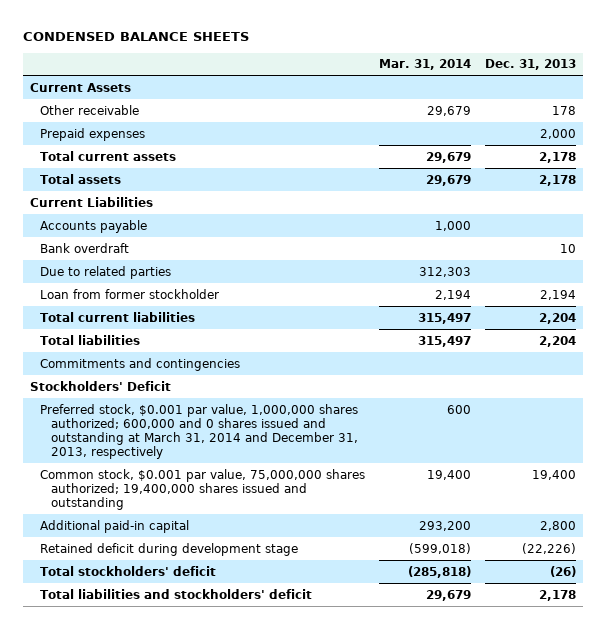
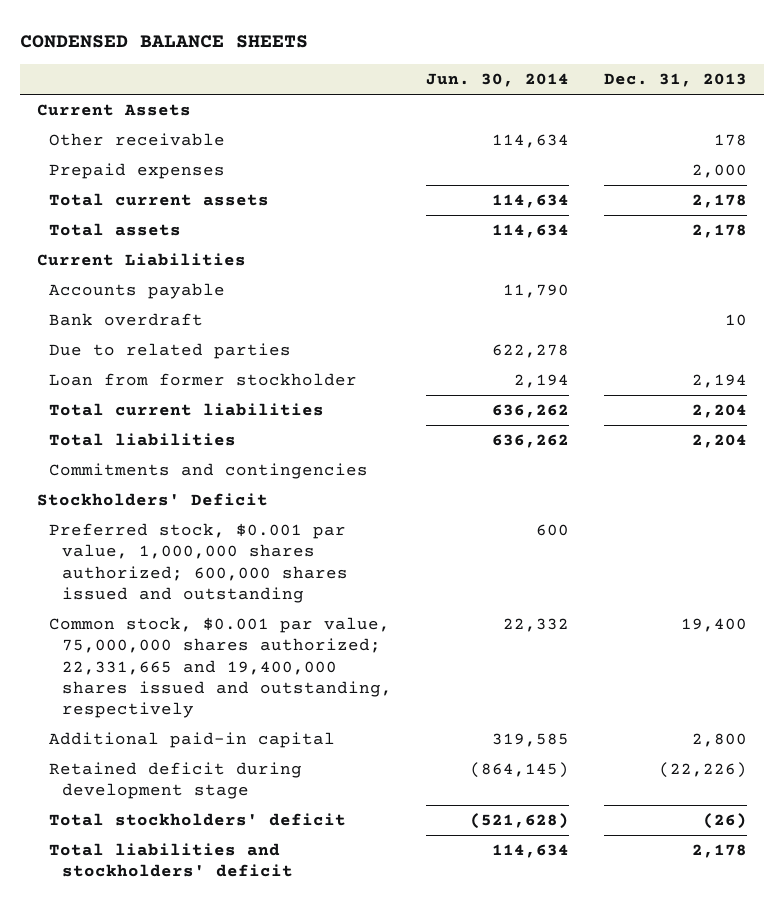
- | Mar. 31, 2014 | Dec. 31, 2013
+ | Jun. 30, 2014 | Dec. 31, 2013
- Preferred stock, $0.001 par value, 1,000,000 shares authorized; 600,000 and 0 shares issued and outstanding at March 31, 2014 and December 31, 2013, respectively | 600 |
- Common stock, $0.001 par value, 75,000,000 shares authorized; 19,400,000 shares issued and outstanding | 19,400 | 19,400
+ Preferred stock, $0.001 par value, 1,000,000 shares authorized; 600,000 shares issued and outstanding | 600 |
+ Common stock, $0.001 par value, 75,000,000 shares authorized; 22,331,665 and 19,400,000 shares issued and outstanding, respectively | 22,332 | 19,400

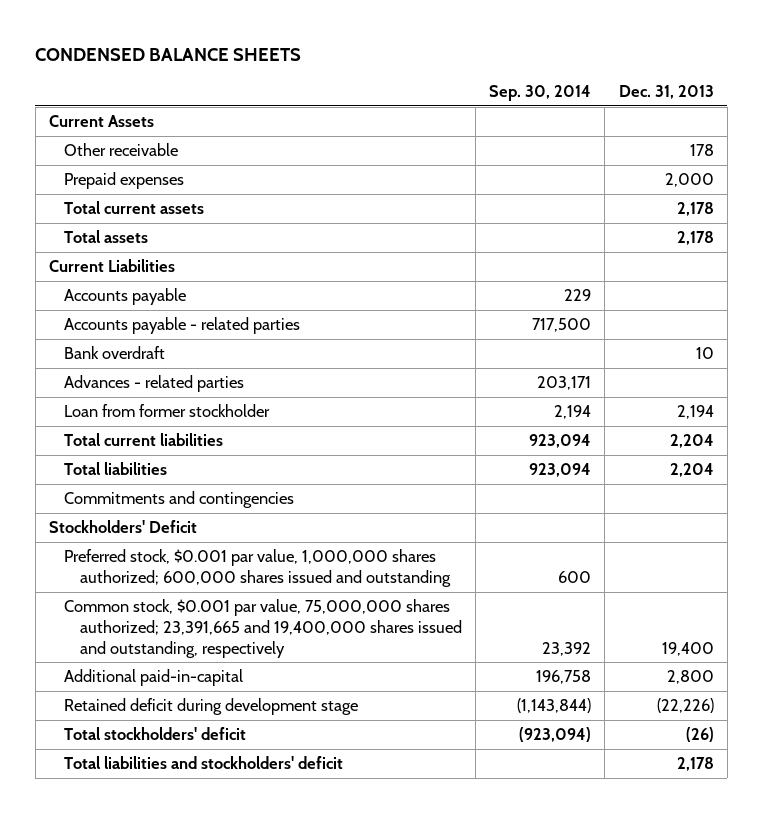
- | Jun. 30, 2014 | Dec. 31, 2013
+ | Sep. 30, 2014 | Dec. 31, 2013
+ Accounts payable - related parties | 717,500 |
- Due to related parties | 622,278 |
+ Advances - related parties | 203,171 |
- Common stock, $0.001 par value, 75,000,000 shares authorized; 22,331,665 and 19,400,000 shares issued and outstanding, respectively | 22,332 | 19,400
- Additional paid-in capital | 319,585 | 2,800
+ Common stock, $0.001 par value, 75,000,000 shares authorized; 23,391,665 and 19,400,000 shares issued and outstanding, respectively | 23,392 | 19,400
+ Additional paid-in-capital | 196,758 | 2,800

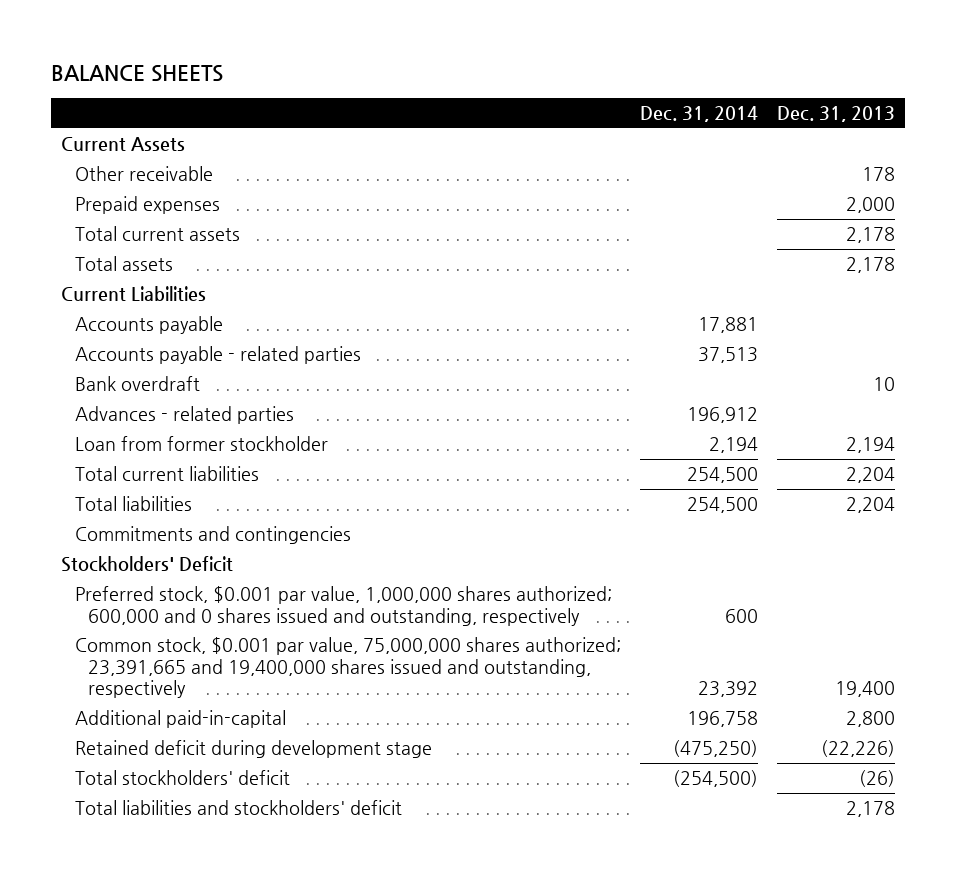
- CONDENSED BALANCE SHEETS
+ BALANCE SHEETS
- | Sep. 30, 2014 | Dec. 31, 2013
+ | Dec. 31, 2014 | Dec. 31, 2013
- Preferred stock, $0.001 par value, 1,000,000 shares authorized; 600,000 shares issued and outstanding | 600 |
+ Preferred stock, $0.001 par value, 1,000,000 shares authorized; 600,000 and 0 shares issued and outstanding, respectively | 600 |

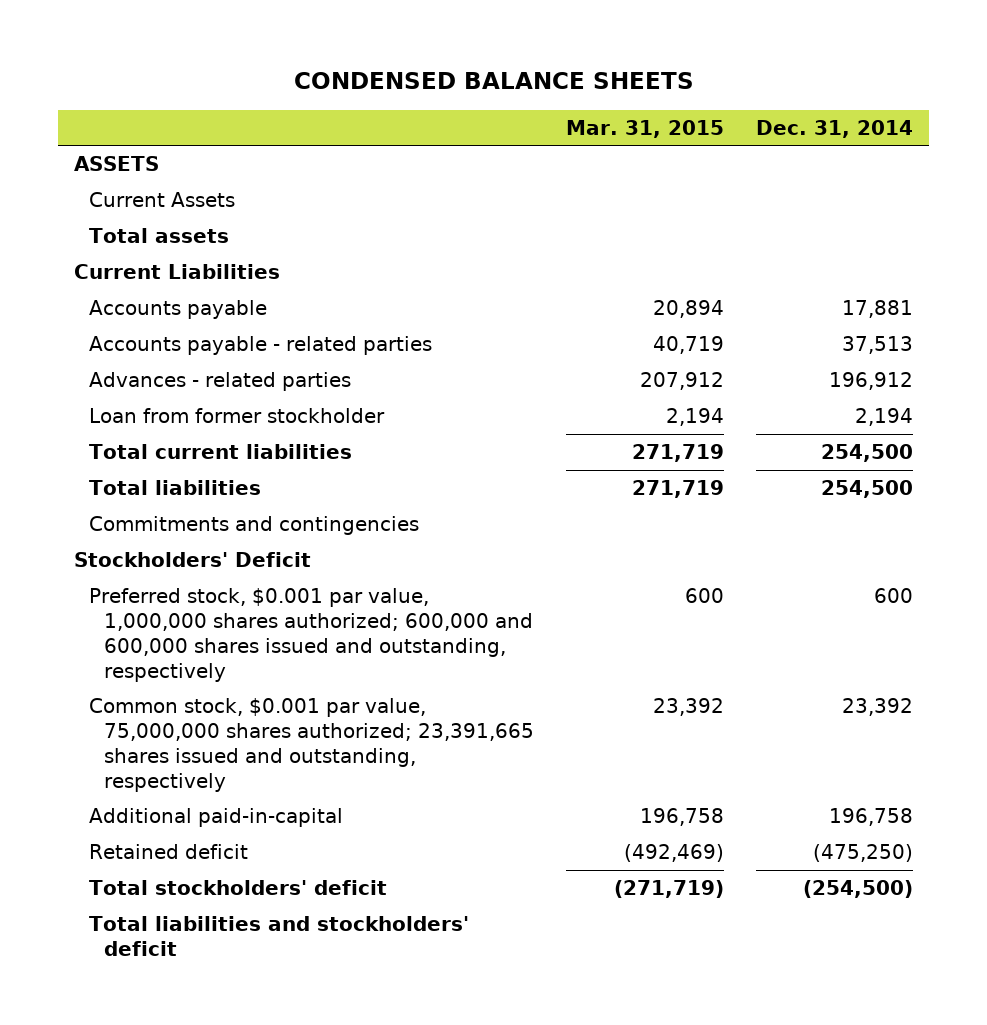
- BALANCE SHEETS
+ CONDENSED BALANCE SHEETS
- | Dec. 31, 2014 | Dec. 31, 2013
+ | Mar. 31, 2015 | Dec. 31, 2014
+ ASSETS
- Other receivable | | 178
- Prepaid expenses | | 2,000
- Total current assets | | 2,178
- Bank overdraft | | 10
- Preferred stock, $0.001 par value, 1,000,000 shares authorized; 600,000 and 0 shares issued and outstanding, respectively | 600 |
- Common stock, $0.001 par value, 75,000,000 shares authorized; 23,391,665 and 19,400,000 shares issued and outstanding, respectively | 23,392 | 19,400
+ Preferred stock, $0.001 par value, 1,000,000 shares authorized; 600,000 and 600,000 shares issued and outstanding, respectively | 600 | 600
+ Common stock, $0.001 par value, 75,000,000 shares authorized; 23,391,665 shares issued and outstanding, respectively | 23,392 | 23,392
- Retained deficit during development stage | (475,250) | (22,226)
+ Retained deficit | (492,469) | (475,250)

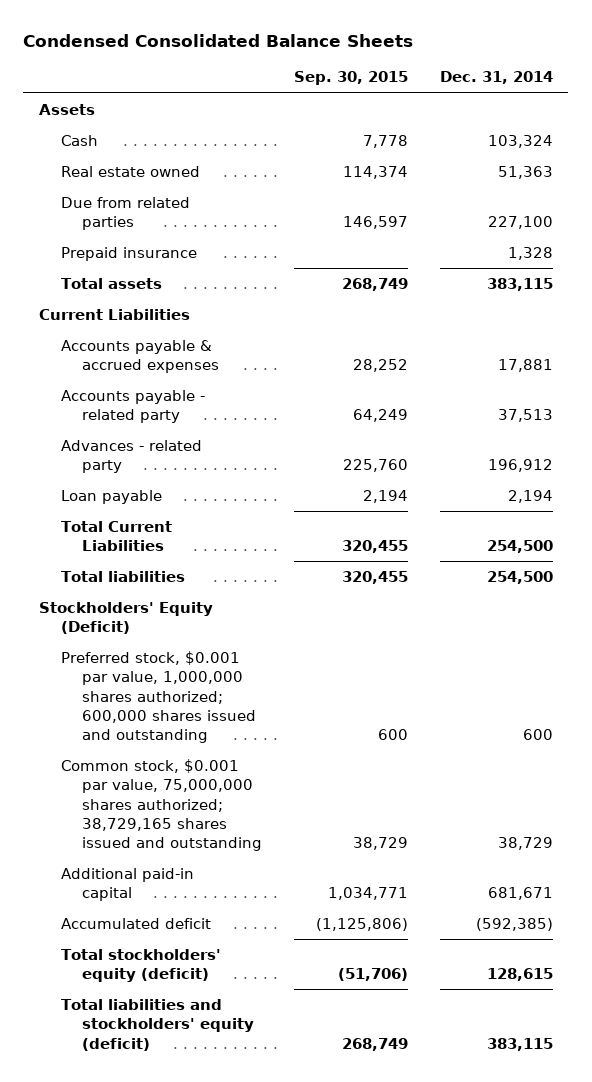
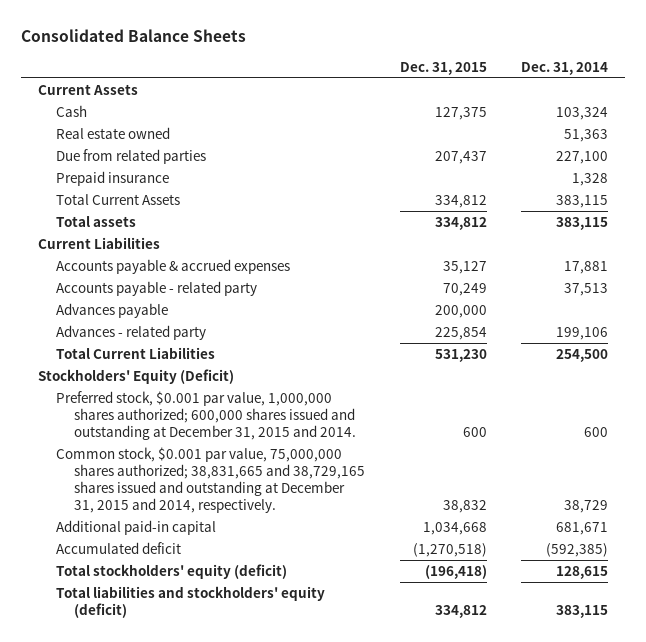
- Condensed Consolidated Balance Sheets
+ Consolidated Balance Sheets
- | Sep. 30, 2015 | Dec. 31, 2014
+ | Dec. 31, 2015 | Dec. 31, 2014
- Assets
+ Current Assets
+ Total Current Assets | 334,812 | 383,115
- Advances - related party | 225,760 | 196,912
- Loan payable | 2,194 | 2,194
+ Advances payable | 200,000 |
+ Advances - related party | 225,854 | 199,106
- Total liabilities | 320,455 | 254,500
- Preferred stock, $0.001 par value, 1,000,000 shares authorized; 600,000 shares issued and outstanding | 600 | 600
- Common stock, $0.001 par value, 75,000,000 shares authorized; 38,729,165 shares issued and outstanding | 38,729 | 38,729
+ Preferred stock, $0.001 par value, 1,000,000 shares authorized; 600,000 shares issued and outstanding at December 31, 2015 and 2014. | 600 | 600
+ Common stock, $0.001 par value, 75,000,000 shares authorized; 38,831,665 and 38,729,165 shares issued and outstanding at December 31, 2015 and 2014, respectively. | 38,832 | 38,729

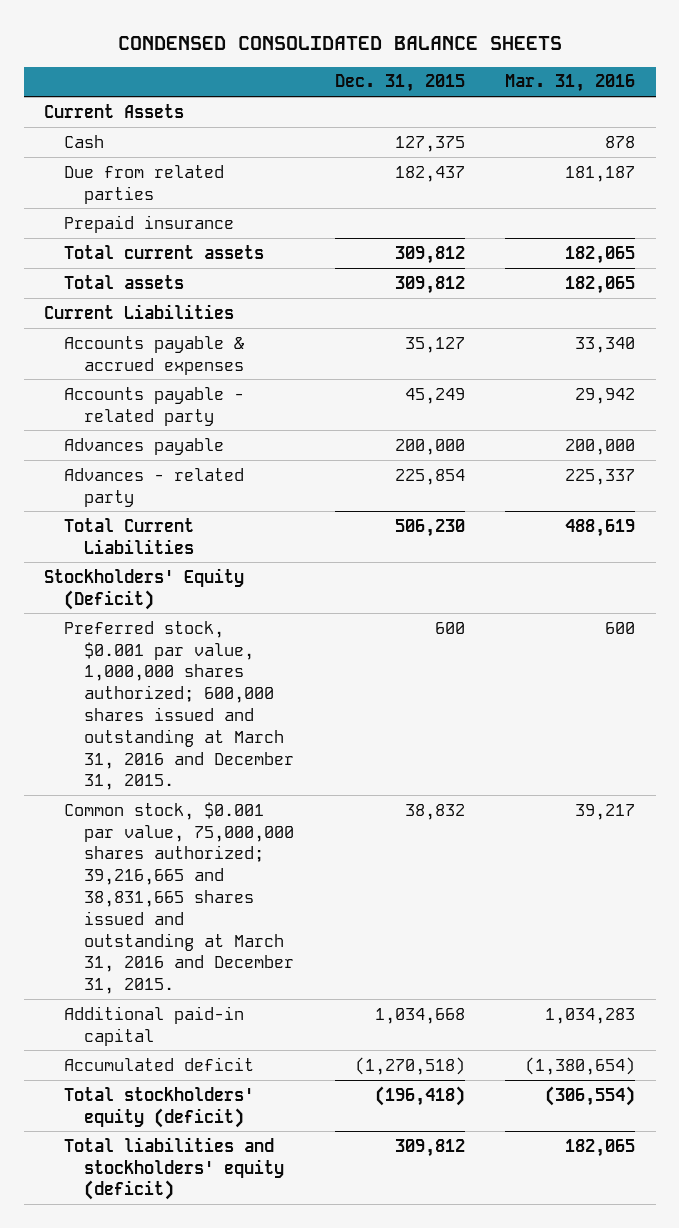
- Consolidated Balance Sheets
+ CONDENSED CONSOLIDATED BALANCE SHEETS
- | Dec. 31, 2015 | Dec. 31, 2014
+ | Dec. 31, 2015 | Mar. 31, 2016
- Real estate owned | | 51,363
- Due from related parties | 207,437 | 227,100
+ Due from related parties | 182,437 | 181,187
- Total Current Assets | 334,812 | 383,115
- Total assets | 334,812 | 383,115
+ Total current assets | 309,812 | 182,065
+ Total assets | 309,812 | 182,065
- Accounts payable - related party | 70,249 | 37,513
+ Accounts payable - related party | 45,249 | 29,942
- Total Current Liabilities | 531,230 | 254,500
+ Total Current Liabilities | 506,230 | 488,619
- Preferred stock, $0.001 par value, 1,000,000 shares authorized; 600,000 shares issued and outstanding at December 31, 2015 and 2014. | 600 | 600
- Common stock, $0.001 par value, 75,000,000 shares authorized; 38,831,665 and 38,729,165 shares issued and outstanding at December 31, 2015 and 2014, respectively. | 38,832 | 38,729
+ Preferred stock, $0.001 par value, 1,000,000 shares authorized; 600,000 shares issued and outstanding at March 31, 2016 and December 31, 2015. | 600 | 600
+ Common stock, $0.001 par value, 75,000,000 shares authorized; 39,216,665 and 38,831,665 shares issued and outstanding at March 31, 2016 and December 31, 2015. | 38,832 | 39,217
- Total liabilities and stockholders' equity (deficit) | 334,812 | 383,115
+ Total liabilities and stockholders' equity (deficit) | 309,812 | 182,065

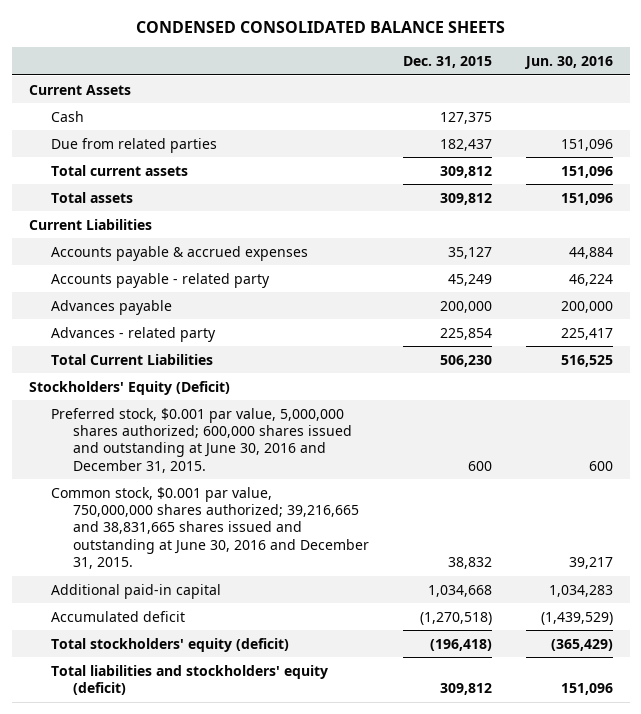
- | Dec. 31, 2015 | Mar. 31, 2016
+ | Dec. 31, 2015 | Jun. 30, 2016
- Prepaid insurance
- Preferred stock, $0.001 par value, 1,000,000 shares authorized; 600,000 shares issued and outstanding at March 31, 2016 and December 31, 2015. | 600 | 600
- Common stock, $0.001 par value, 75,000,000 shares authorized; 39,216,665 and 38,831,665 shares issued and outstanding at March 31, 2016 and December 31, 2015. | 38,832 | 39,217
+ Preferred stock, $0.001 par value, 5,000,000 shares authorized; 600,000 shares issued and outstanding at June 30, 2016 and December 31, 2015. | 600 | 600
+ Common stock, $0.001 par value, 750,000,000 shares authorized; 39,216,665 and 38,831,665 shares issued and outstanding at June 30, 2016 and December 31, 2015. | 38,832 | 39,217

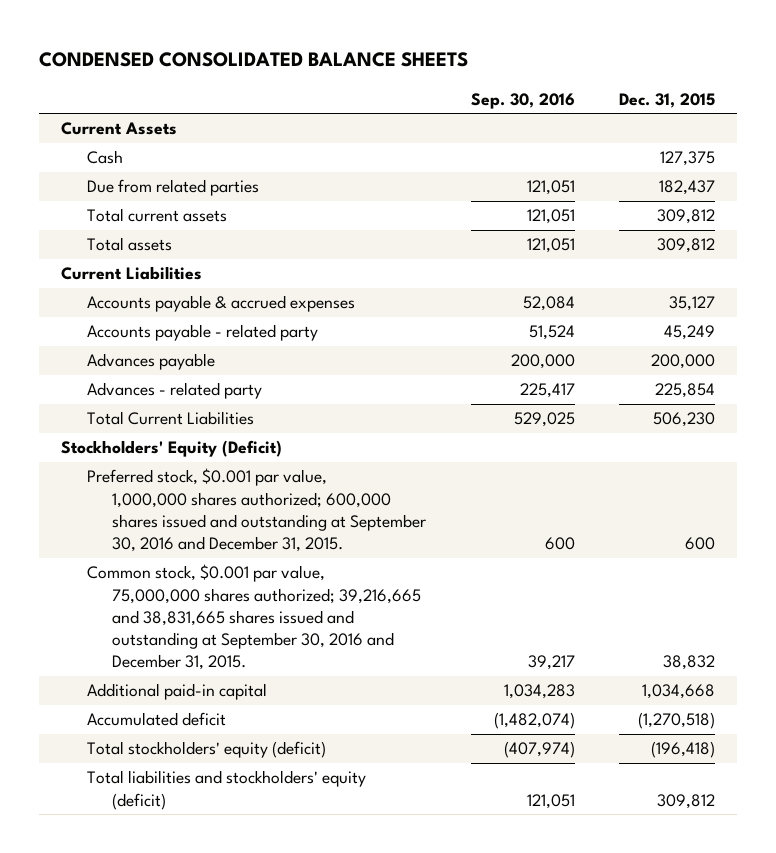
- | Dec. 31, 2015 | Jun. 30, 2016
+ | Sep. 30, 2016 | Dec. 31, 2015
- Preferred stock, $0.001 par value, 5,000,000 shares authorized; 600,000 shares issued and outstanding at June 30, 2016 and December 31, 2015. | 600 | 600
- Common stock, $0.001 par value, 750,000,000 shares authorized; 39,216,665 and 38,831,665 shares issued and outstanding at June 30, 2016 and December 31, 2015. | 38,832 | 39,217
+ Preferred stock, $0.001 par value, 1,000,000 shares authorized; 600,000 shares issued and outstanding at September 30, 2016 and December 31, 2015. | 600 | 600
+ Common stock, $0.001 par value, 75,000,000 shares authorized; 39,216,665 and 38,831,665 shares issued and outstanding at September 30, 2016 and December 31, 2015. | 39,217 | 38,832

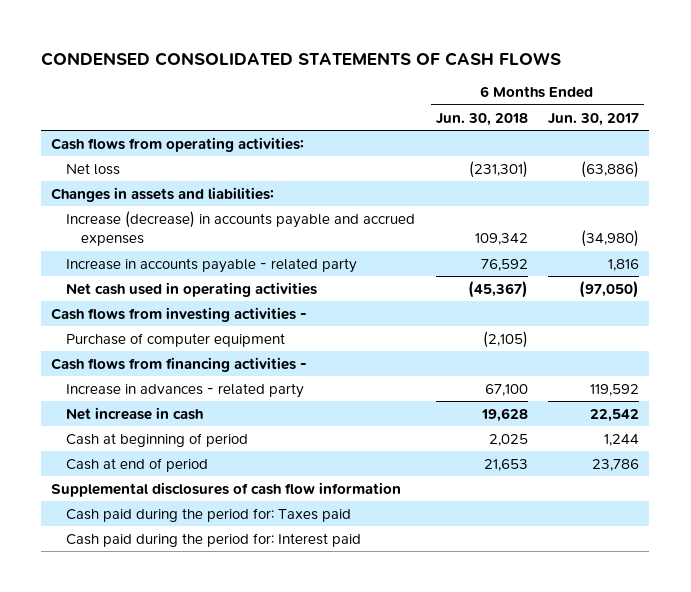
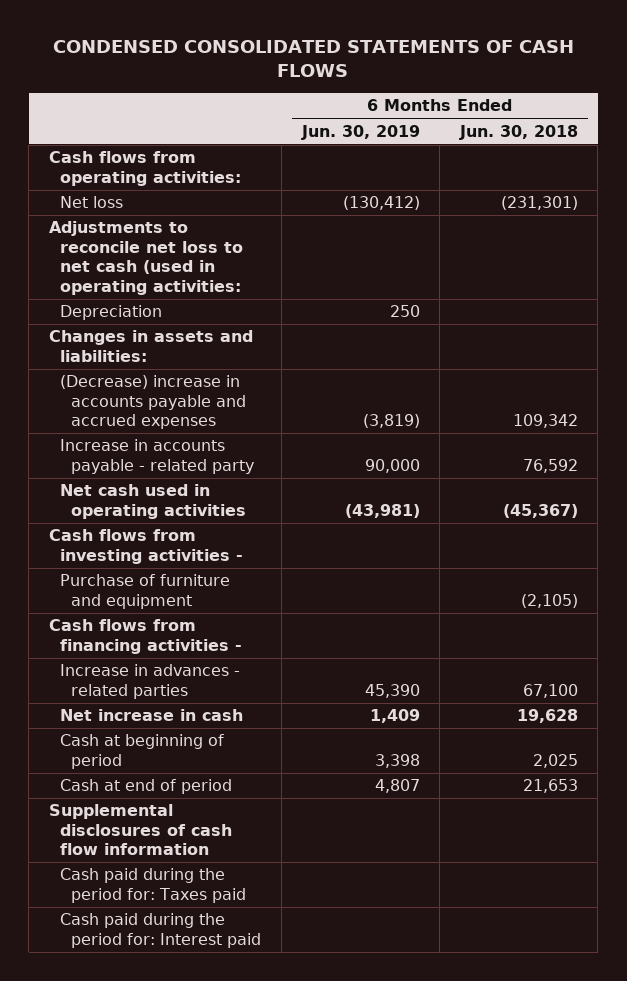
- | 6 Months Ended Jun. 30, 2018 | 6 Months Ended Jun. 30, 2017
+ | 6 Months Ended Jun. 30, 2019 | 6 Months Ended Jun. 30, 2018
+ Adjustments to reconcile net loss to net cash (used in operating activities:
+ Depreciation | 250 |
- Increase (decrease) in accounts payable and accrued expenses | 109,342 | (34,980)
+ (Decrease) increase in accounts payable and accrued expenses | (3,819) | 109,342
- Purchase of computer equipment | (2,105) |
+ Purchase of furniture and equipment | | (2,105)
- Increase in advances - related party | 67,100 | 119,592
+ Increase in advances - related parties | 45,390 | 67,100

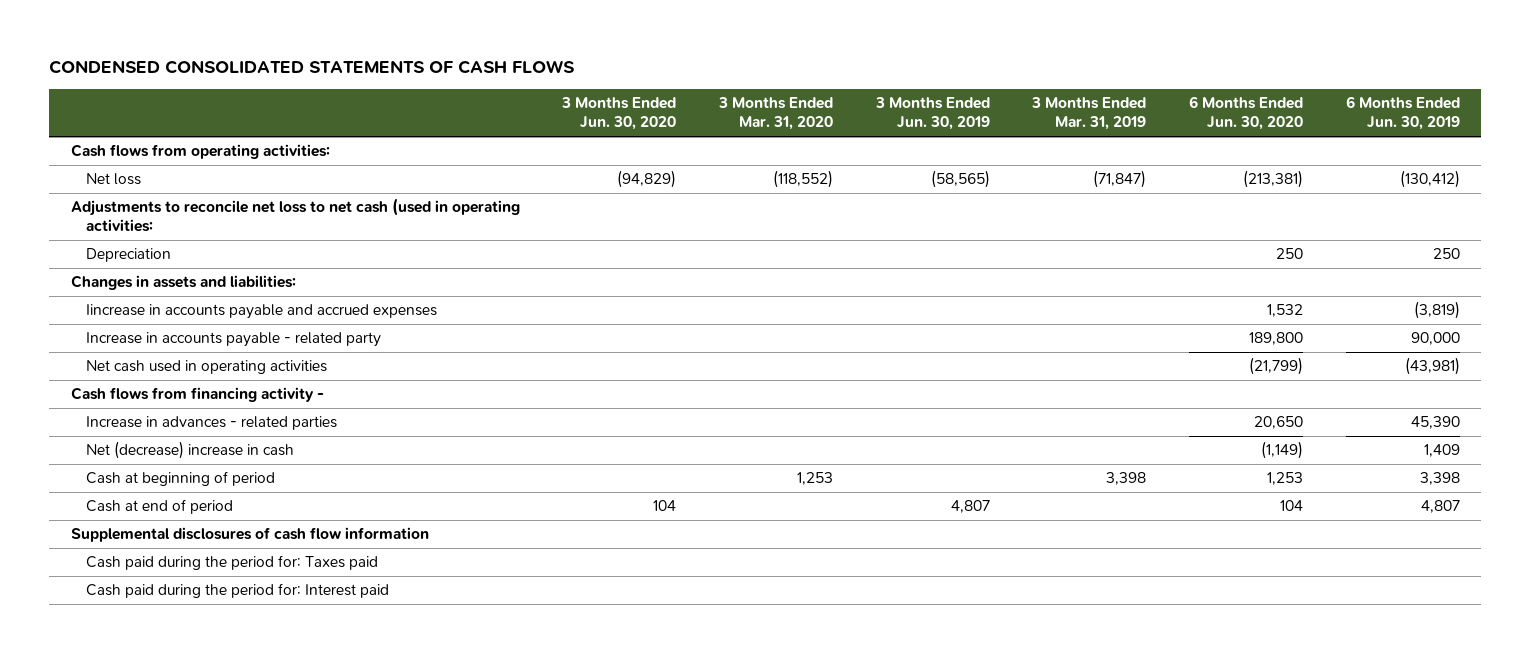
- | 6 Months Ended Jun. 30, 2019 | 6 Months Ended Jun. 30, 2018
+ | 3 Months Ended Jun. 30, 2020 | 3 Months Ended Mar. 31, 2020 | 3 Months Ended Jun. 30, 2019 | 3 Months Ended Mar. 31, 2019 | 6 Months Ended Jun. 30, 2020 | 6 Months Ended Jun. 30, 2019
- (Decrease) increase in accounts payable and accrued expenses | (3,819) | 109,342
+ Iincrease in accounts payable and accrued expenses | | | | | 1,532 | (3,819)
- Cash flows from investing activities -
- Purchase of furniture and equipment | | (2,105)
- Cash flows from financing activities -
+ Cash flows from financing activity -
- Net increase in cash | 1,409 | 19,628
+ Net (decrease) increase in cash | | | | | (1,149) | 1,409

